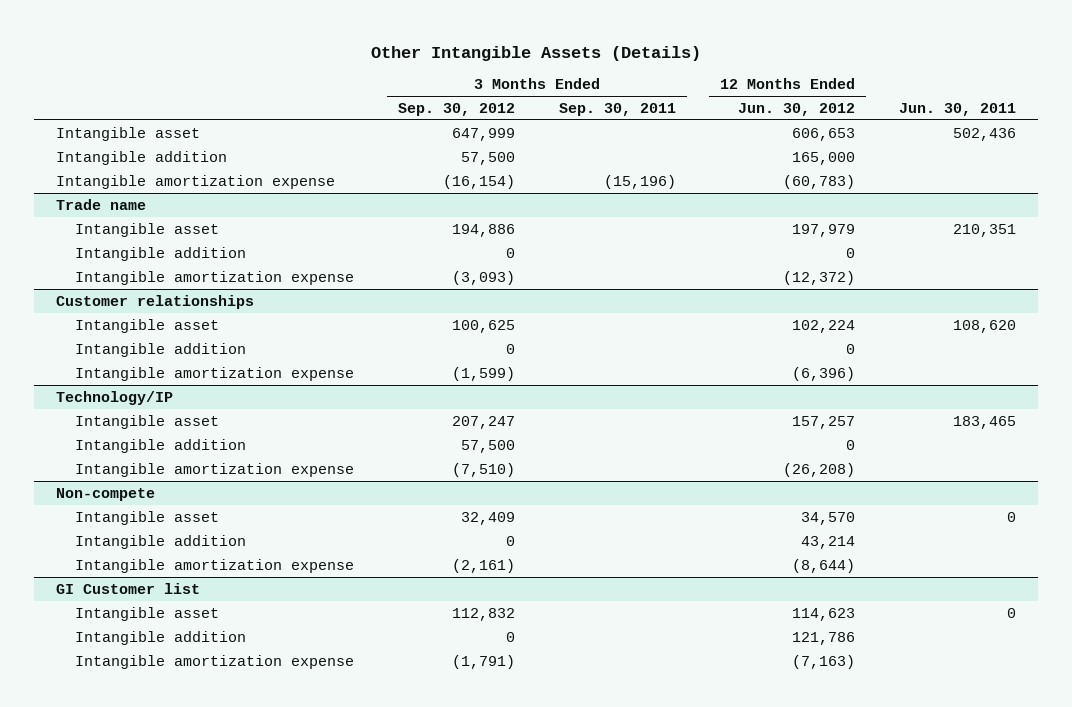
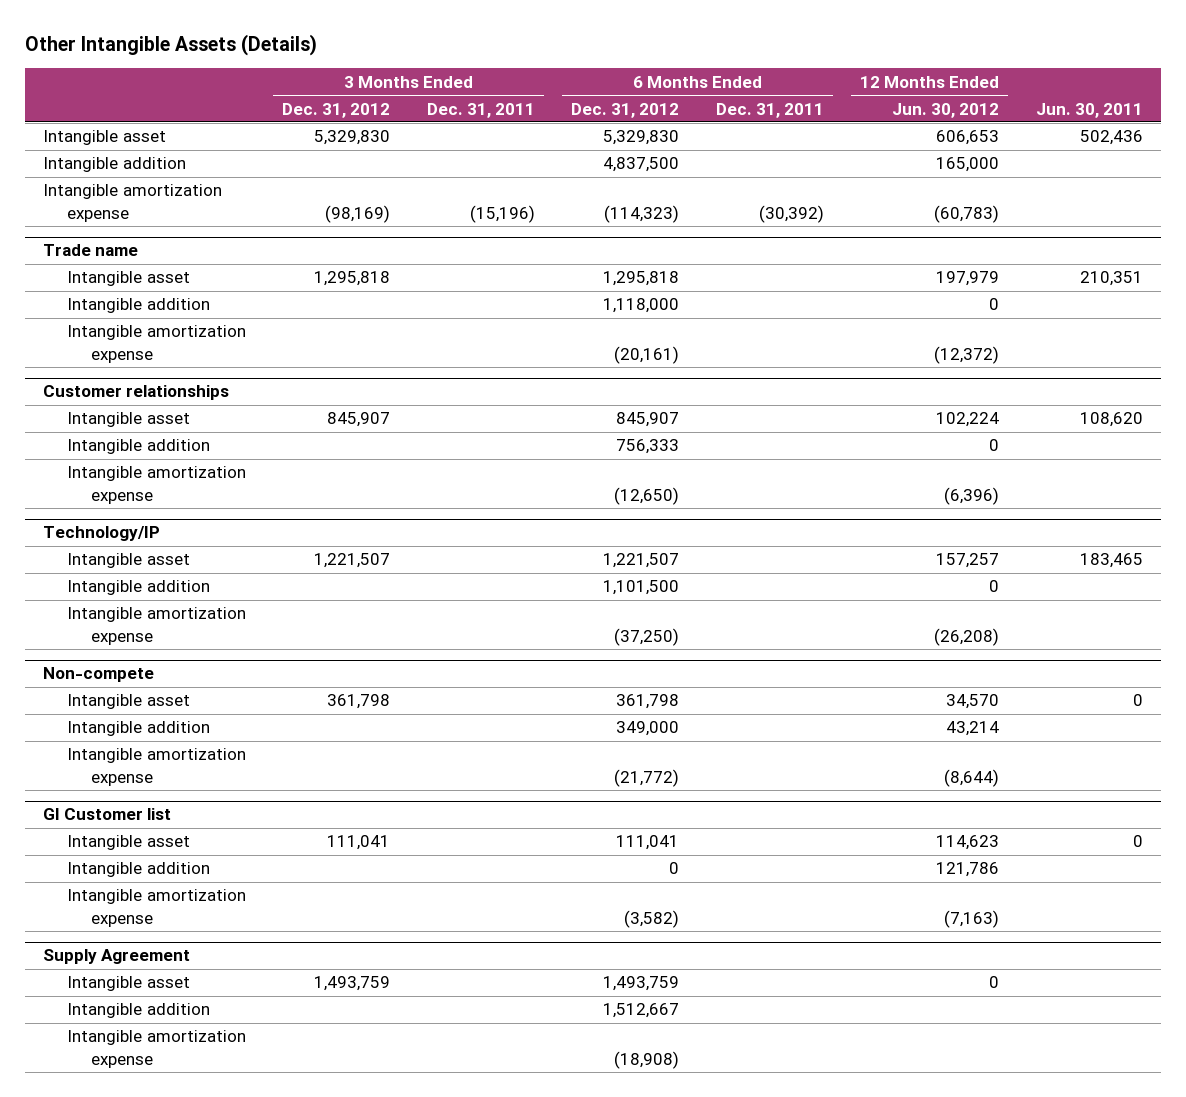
- | 3 Months Ended Sep. 30, 2012 | 3 Months Ended Sep. 30, 2011 | 12 Months Ended Jun. 30, 2012 | Jun. 30, 2011
+ | 3 Months Ended Dec. 31, 2012 | 3 Months Ended Dec. 31, 2011 | 6 Months Ended Dec. 31, 2012 | 6 Months Ended Dec. 31, 2011 | 12 Months Ended Jun. 30, 2012 | Jun. 30, 2011
+ Supply Agreement
+ Intangible asset | 1,493,759 | | 1,493,759 | | 0 |
+ Intangible addition | | | 1,512,667 | | |
+ Intangible amortization expense | | | (18,908) | | |

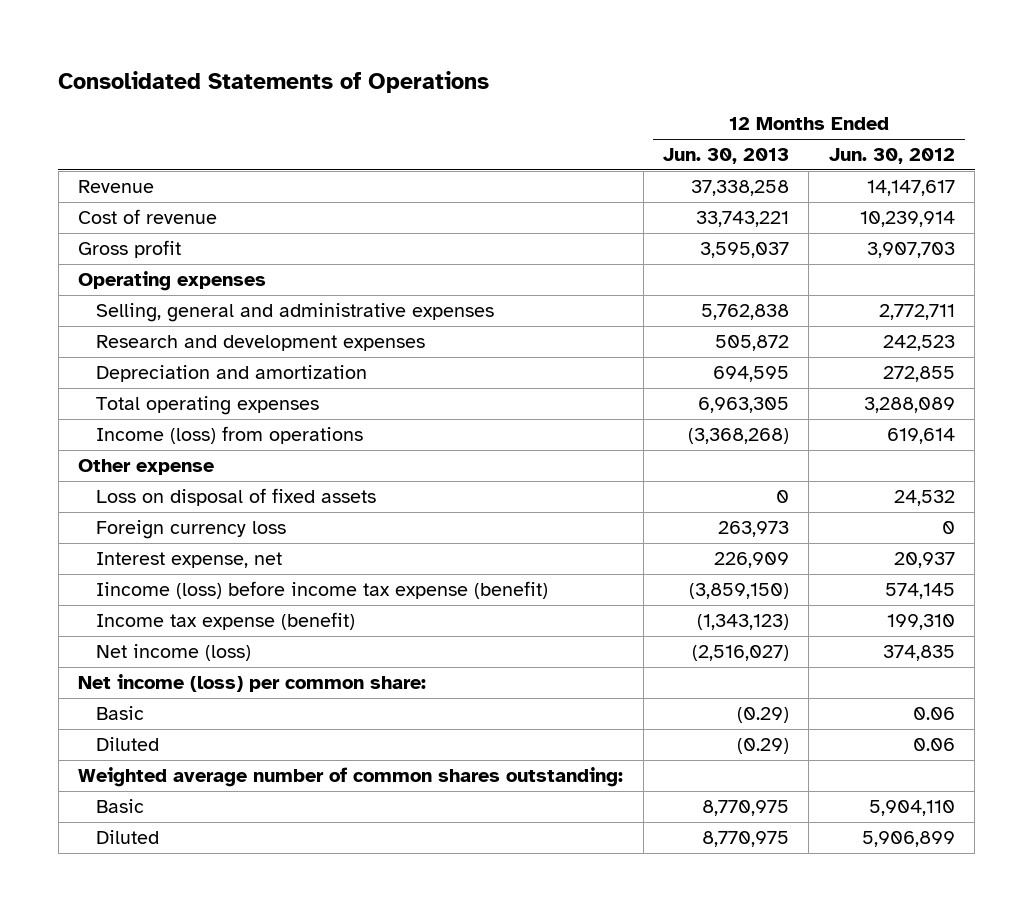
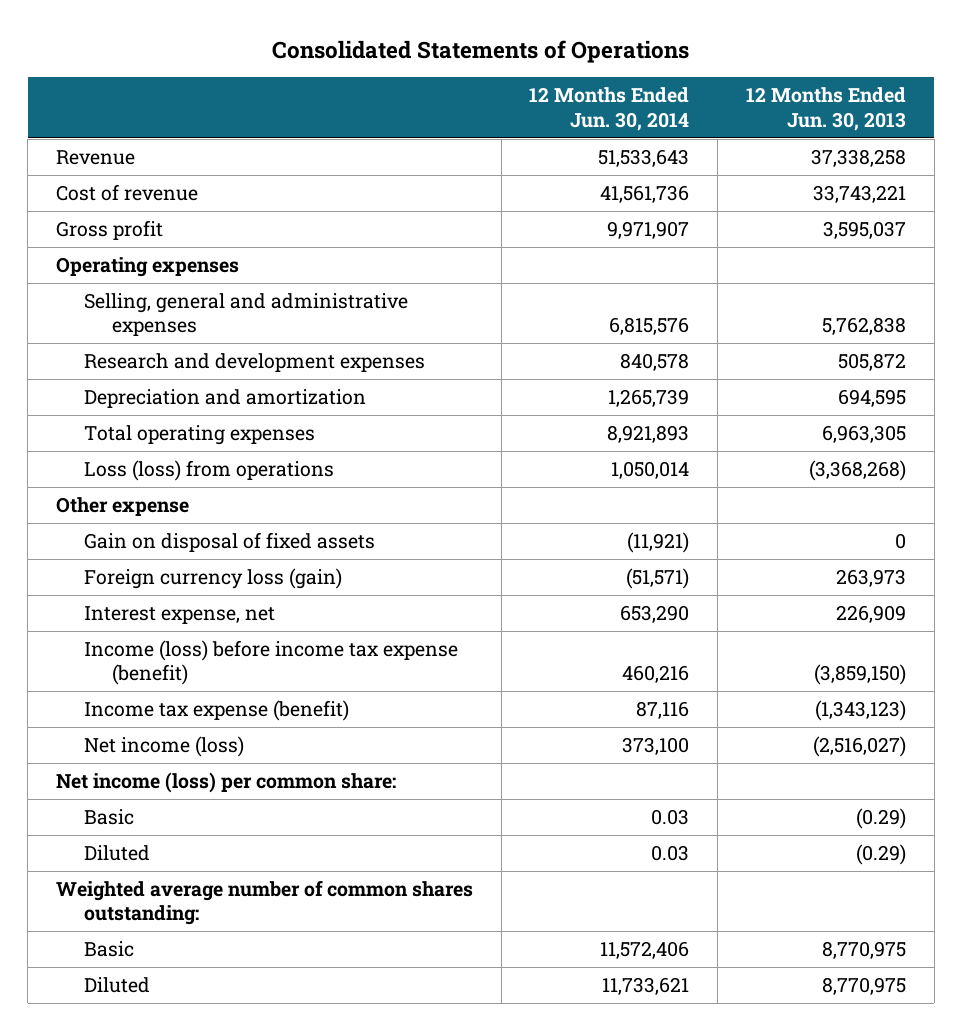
- | 12 Months Ended Jun. 30, 2013 | 12 Months Ended Jun. 30, 2012
+ | 12 Months Ended Jun. 30, 2014 | 12 Months Ended Jun. 30, 2013
- Income (loss) from operations | (3,368,268) | 619,614
+ Loss (loss) from operations | 1,050,014 | (3,368,268)
- Loss on disposal of fixed assets | 0 | 24,532
- Foreign currency loss | 263,973 | 0
+ Gain on disposal of fixed assets | (11,921) | 0
+ Foreign currency loss (gain) | (51,571) | 263,973
- Iincome (loss) before income tax expense (benefit) | (3,859,150) | 574,145
+ Income (loss) before income tax expense (benefit) | 460,216 | (3,859,150)

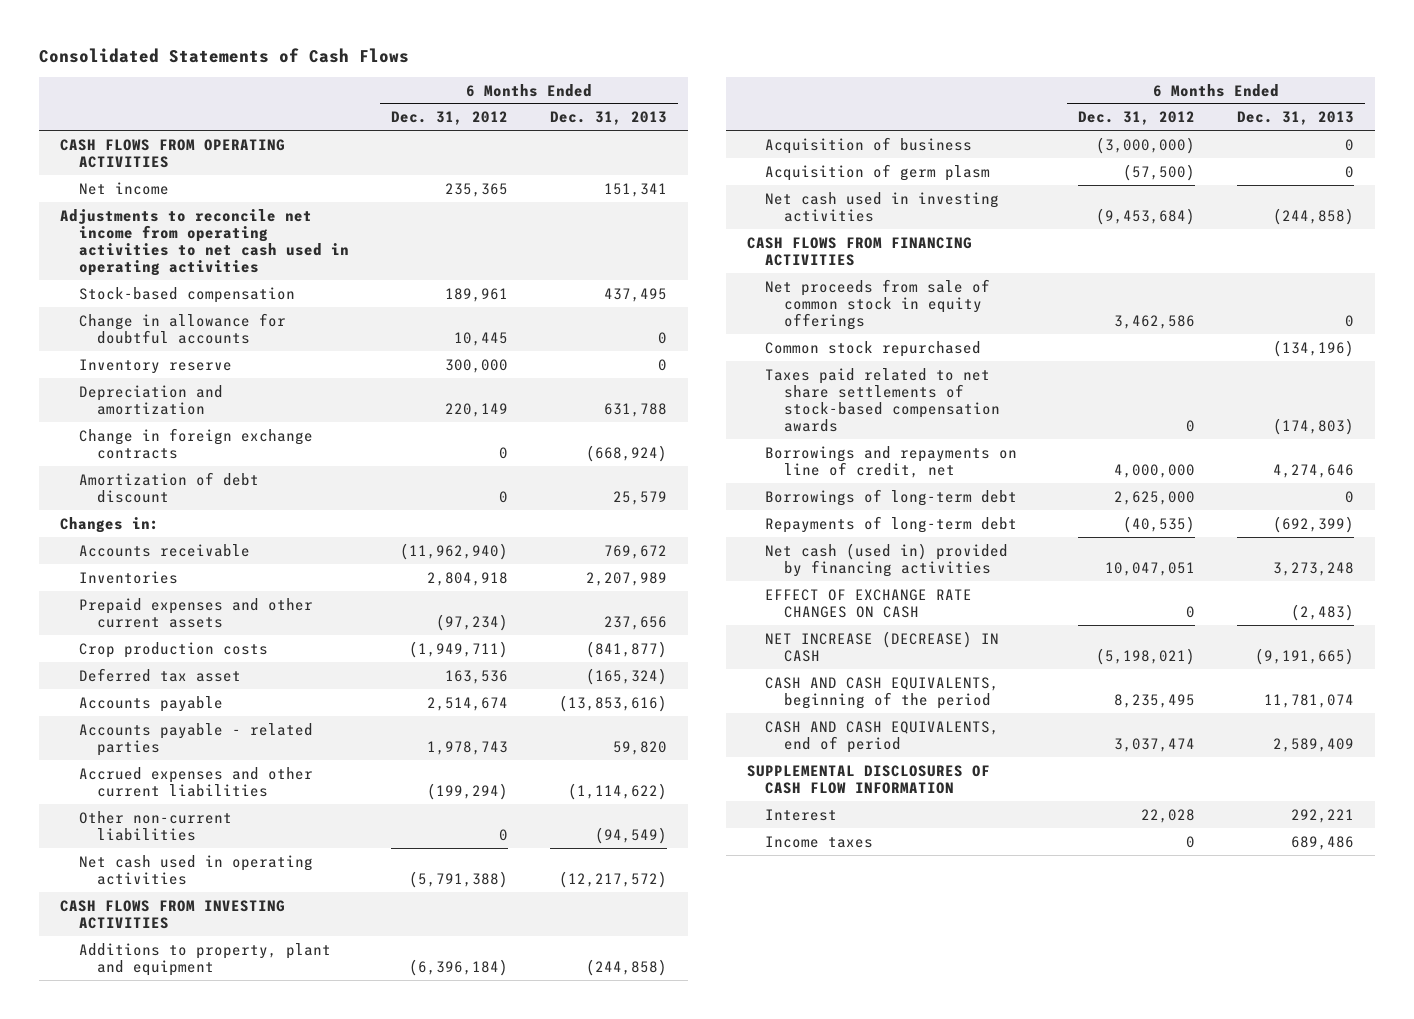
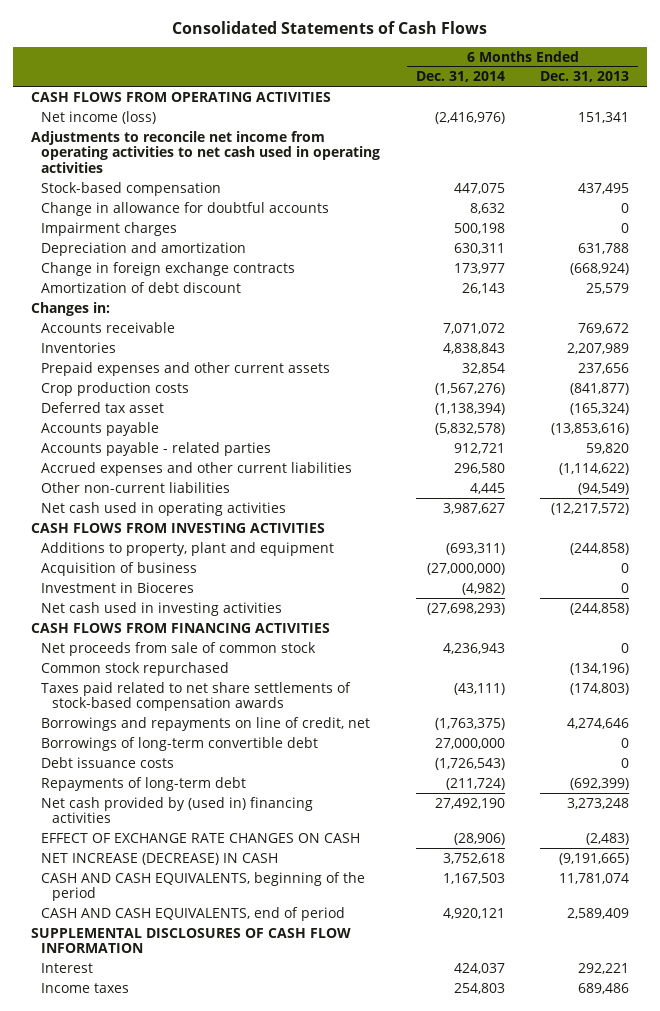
- | 6 Months Ended Dec. 31, 2012 | 6 Months Ended Dec. 31, 2013
+ | 6 Months Ended Dec. 31, 2014 | 6 Months Ended Dec. 31, 2013
- Net income | 235,365 | 151,341
+ Net income (loss) | (2,416,976) | 151,341
- Inventory reserve | 300,000 | 0
+ Impairment charges | 500,198 | 0
- Acquisition of germ plasm | (57,500) | 0
+ Investment in Bioceres | (4,982) | 0
- Net proceeds from sale of common stock in equity offerings | 3,462,586 | 0
+ Net proceeds from sale of common stock | 4,236,943 | 0
- Borrowings of long-term debt | 2,625,000 | 0
+ Borrowings of long-term convertible debt | 27,000,000 | 0
+ Debt issuance costs | (1,726,543) | 0
- Net cash (used in) provided by financing activities | 10,047,051 | 3,273,248
+ Net cash provided by (used in) financing activities | 27,492,190 | 3,273,248

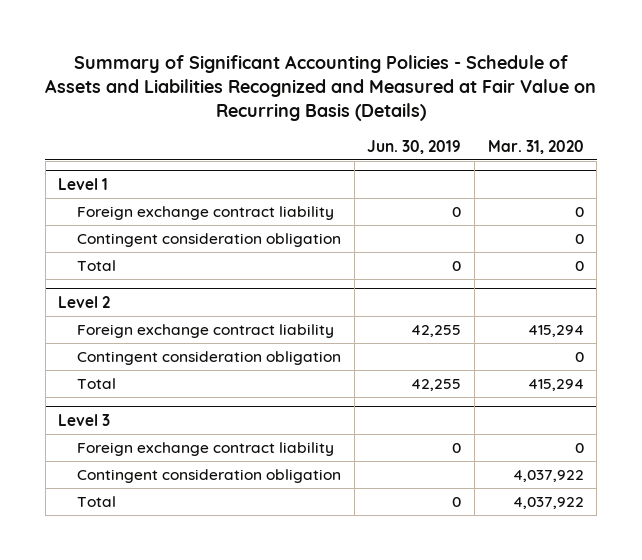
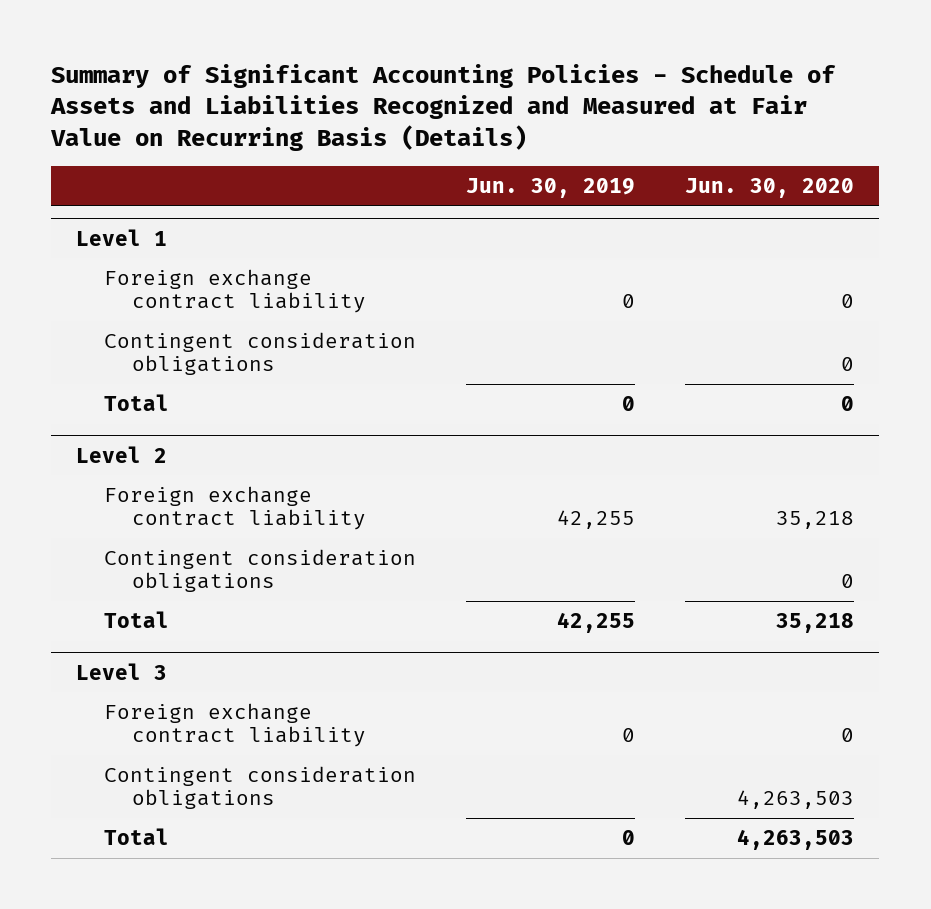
- | Jun. 30, 2019 | Mar. 31, 2020
+ | Jun. 30, 2019 | Jun. 30, 2020
@ Level 1
- Contingent consideration obligation | | 0
+ Contingent consideration obligations | | 0
@ Level 2
- Contingent consideration obligation | | 0
+ Contingent consideration obligations | | 0
@ Level 3
- Contingent consideration obligation | | 4,037,922
+ Contingent consideration obligations | | 4,263,503

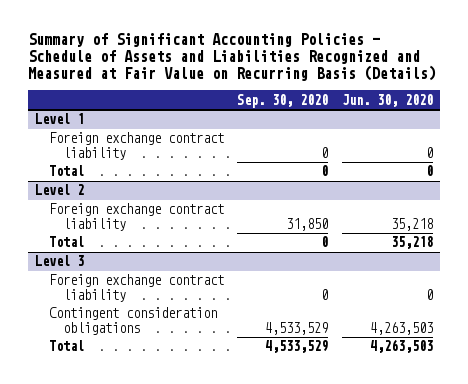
- | Jun. 30, 2019 | Jun. 30, 2020
+ | Sep. 30, 2020 | Jun. 30, 2020
@ Level 1
- Contingent consideration obligations | | 0
@ Level 2
- Contingent consideration obligations | | 0

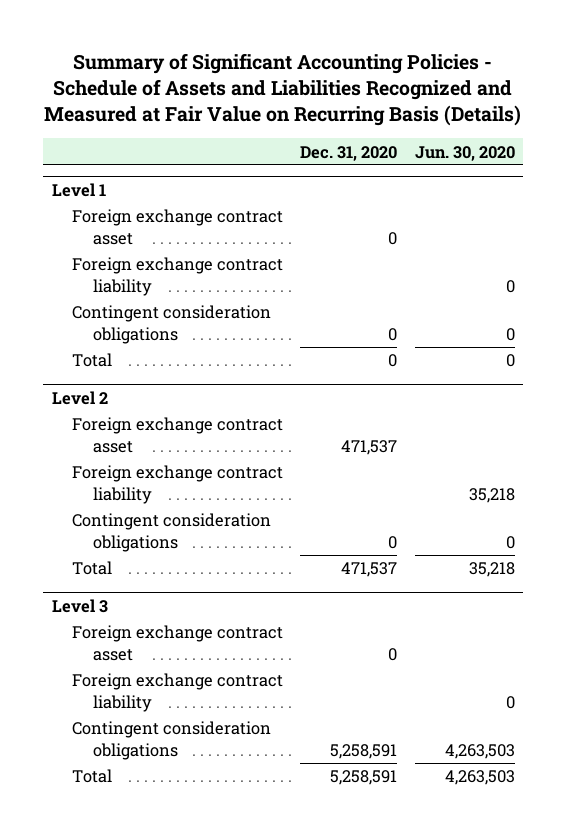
- | Sep. 30, 2020 | Jun. 30, 2020
+ | Dec. 31, 2020 | Jun. 30, 2020
@ Level 1
+ Foreign exchange contract asset | 0 |
+ Contingent consideration obligations | 0 | 0
@ Level 2
+ Foreign exchange contract asset | 471,537 |
+ Contingent consideration obligations | 0 | 0
@ Level 3
+ Foreign exchange contract asset | 0 |

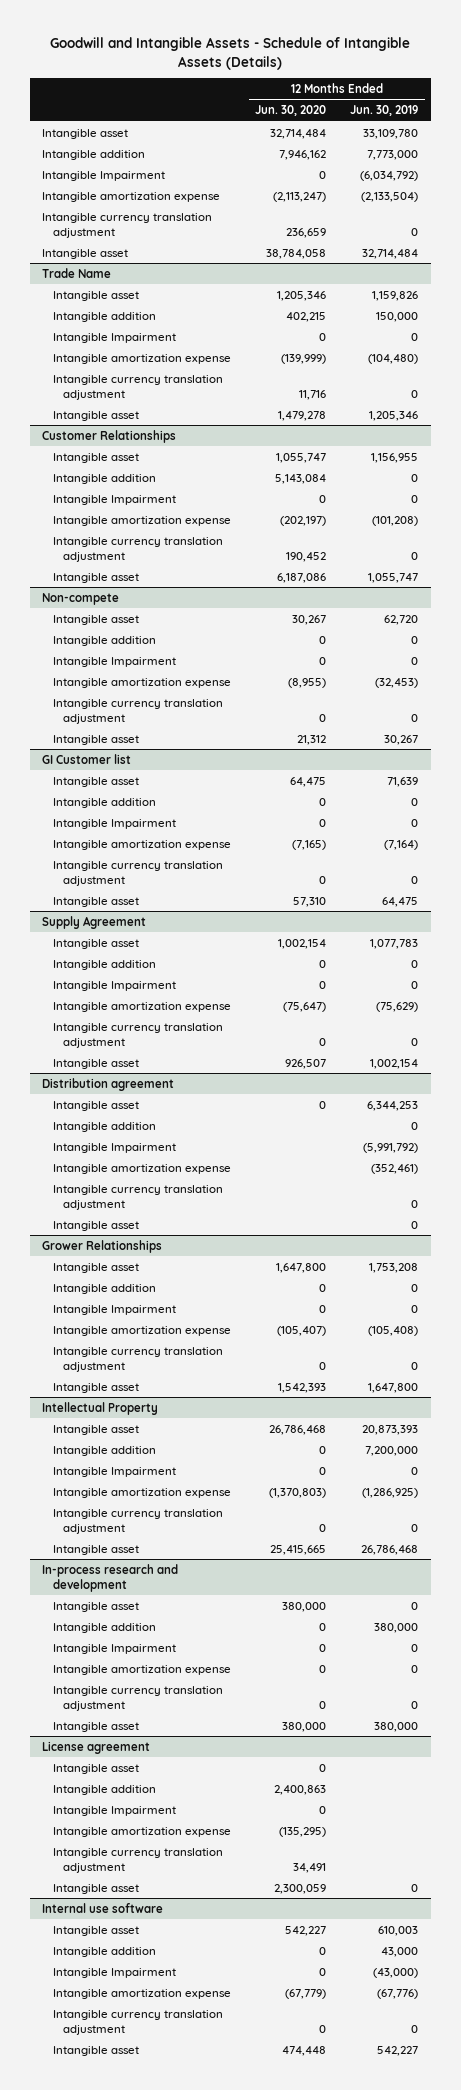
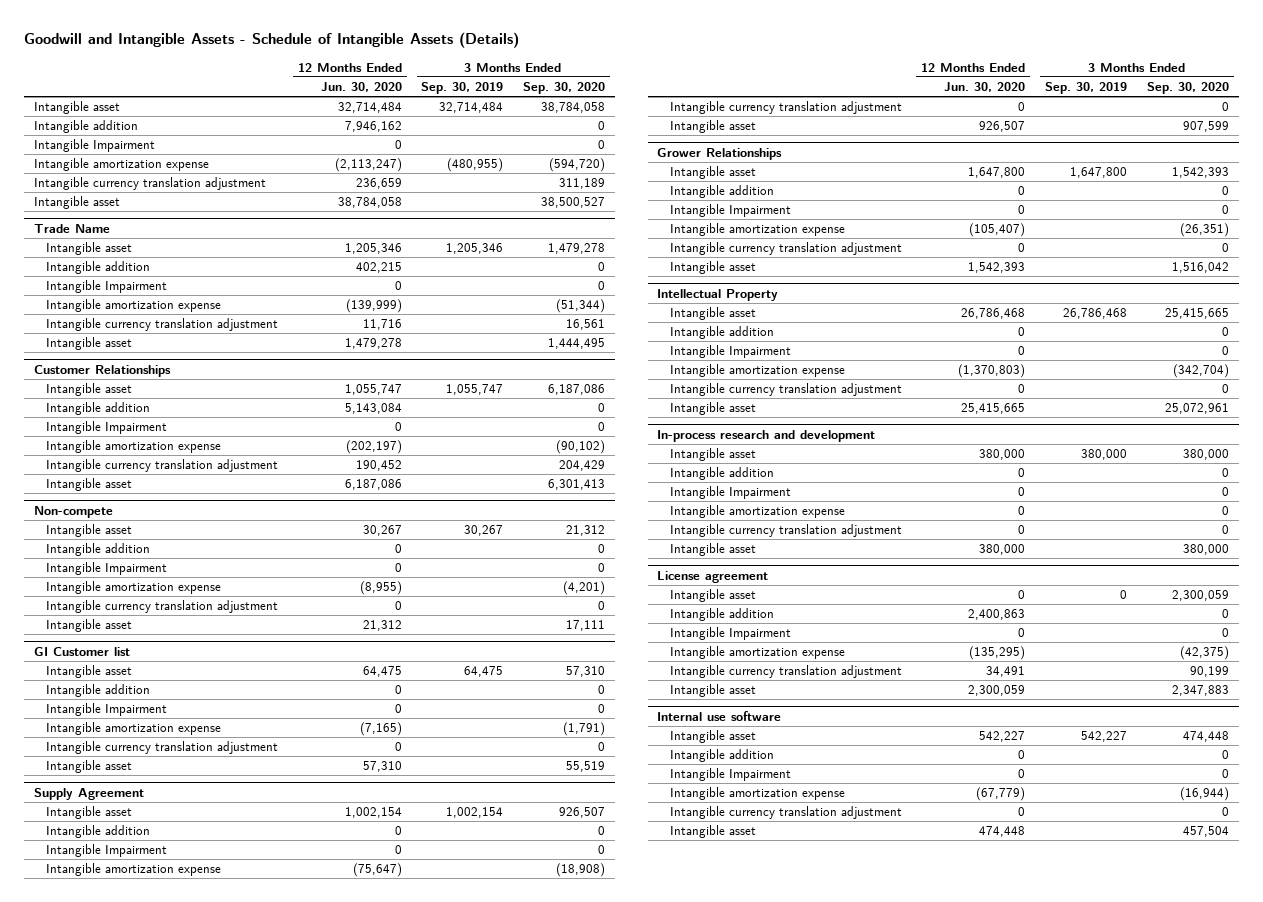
- | 12 Months Ended Jun. 30, 2020 | 12 Months Ended Jun. 30, 2019
+ | 12 Months Ended Jun. 30, 2020 | 3 Months Ended Sep. 30, 2019 | 3 Months Ended Sep. 30, 2020
- Distribution agreement
- Intangible asset | 0 | 6,344,253
- Intangible addition | | 0
- Intangible Impairment | | (5,991,792)
- Intangible amortization expense | | (352,461)
- Intangible currency translation adjustment | | 0
- Intangible asset | | 0

